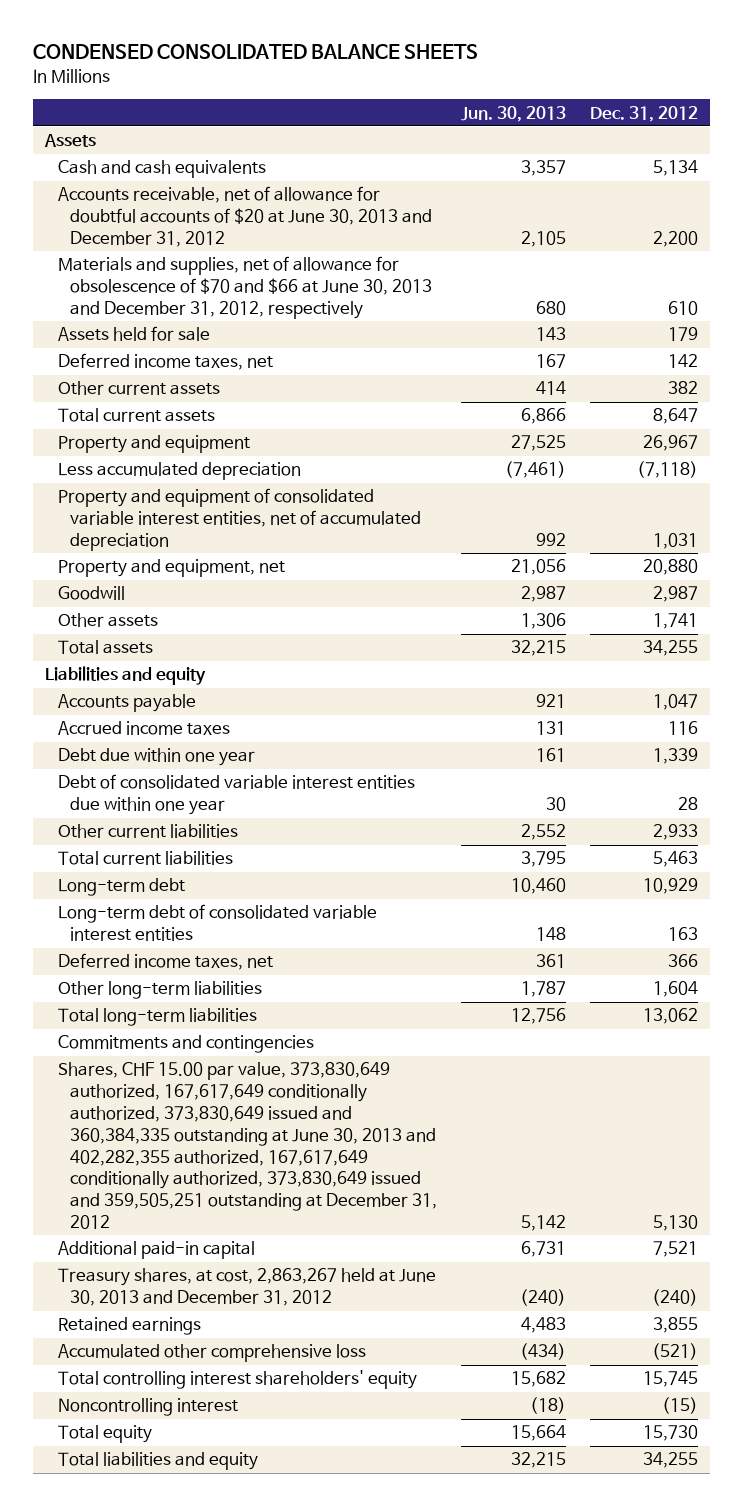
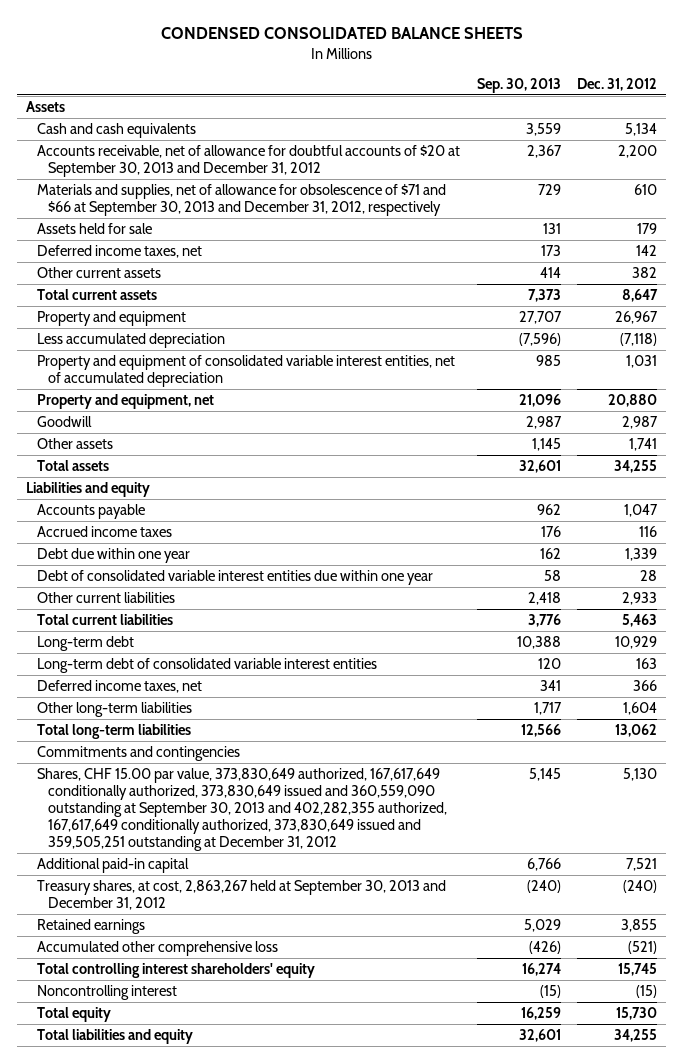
- | Jun. 30, 2013 | Dec. 31, 2012
+ | Sep. 30, 2013 | Dec. 31, 2012
- Accounts receivable, net of allowance for doubtful accounts of $20 at June 30, 2013 and December 31, 2012 | 2,105 | 2,200
- Materials and supplies, net of allowance for obsolescence of $70 and $66 at June 30, 2013 and December 31, 2012, respectively | 680 | 610
+ Accounts receivable, net of allowance for doubtful accounts of $20 at September 30, 2013 and December 31, 2012 | 2,367 | 2,200
+ Materials and supplies, net of allowance for obsolescence of $71 and $66 at September 30, 2013 and December 31, 2012, respectively | 729 | 610
- Shares, CHF 15.00 par value, 373,830,649 authorized, 167,617,649 conditionally authorized, 373,830,649 issued and 360,384,335 outstanding at June 30, 2013 and 402,282,355 authorized, 167,617,649 conditionally authorized, 373,830,649 issued and 359,505,251 outstanding at December 31, 2012 | 5,142 | 5,130
+ Shares, CHF 15.00 par value, 373,830,649 authorized, 167,617,649 conditionally authorized, 373,830,649 issued and 360,559,090 outstanding at September 30, 2013 and 402,282,355 authorized, 167,617,649 conditionally authorized, 373,830,649 issued and 359,505,251 outstanding at December 31, 2012 | 5,145 | 5,130
- Treasury shares, at cost, 2,863,267 held at June 30, 2013 and December 31, 2012 | (240) | (240)
+ Treasury shares, at cost, 2,863,267 held at September 30, 2013 and December 31, 2012 | (240) | (240)

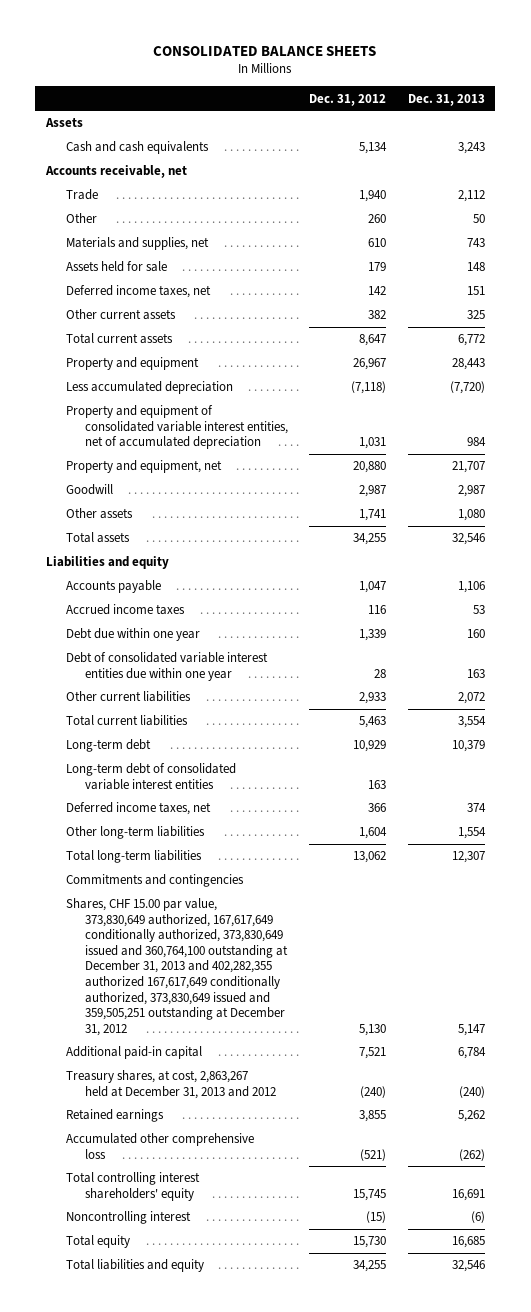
- CONDENSED CONSOLIDATED BALANCE SHEETS
+ CONSOLIDATED BALANCE SHEETS
- | Sep. 30, 2013 | Dec. 31, 2012
+ | Dec. 31, 2012 | Dec. 31, 2013
- Accounts receivable, net of allowance for doubtful accounts of $20 at September 30, 2013 and December 31, 2012 | 2,367 | 2,200
- Materials and supplies, net of allowance for obsolescence of $71 and $66 at September 30, 2013 and December 31, 2012, respectively | 729 | 610
+ Accounts receivable, net
+ Trade | 1,940 | 2,112
+ Other | 260 | 50
+ Materials and supplies, net | 610 | 743
- Shares, CHF 15.00 par value, 373,830,649 authorized, 167,617,649 conditionally authorized, 373,830,649 issued and 360,559,090 outstanding at September 30, 2013 and 402,282,355 authorized, 167,617,649 conditionally authorized, 373,830,649 issued and 359,505,251 outstanding at December 31, 2012 | 5,145 | 5,130
+ Shares, CHF 15.00 par value, 373,830,649 authorized, 167,617,649 conditionally authorized, 373,830,649 issued and 360,764,100 outstanding at December 31, 2013 and 402,282,355 authorized 167,617,649 conditionally authorized, 373,830,649 issued and 359,505,251 outstanding at December 31, 2012 | 5,130 | 5,147
- Treasury shares, at cost, 2,863,267 held at September 30, 2013 and December 31, 2012 | (240) | (240)
+ Treasury shares, at cost, 2,863,267 held at December 31, 2013 and 2012 | (240) | (240)

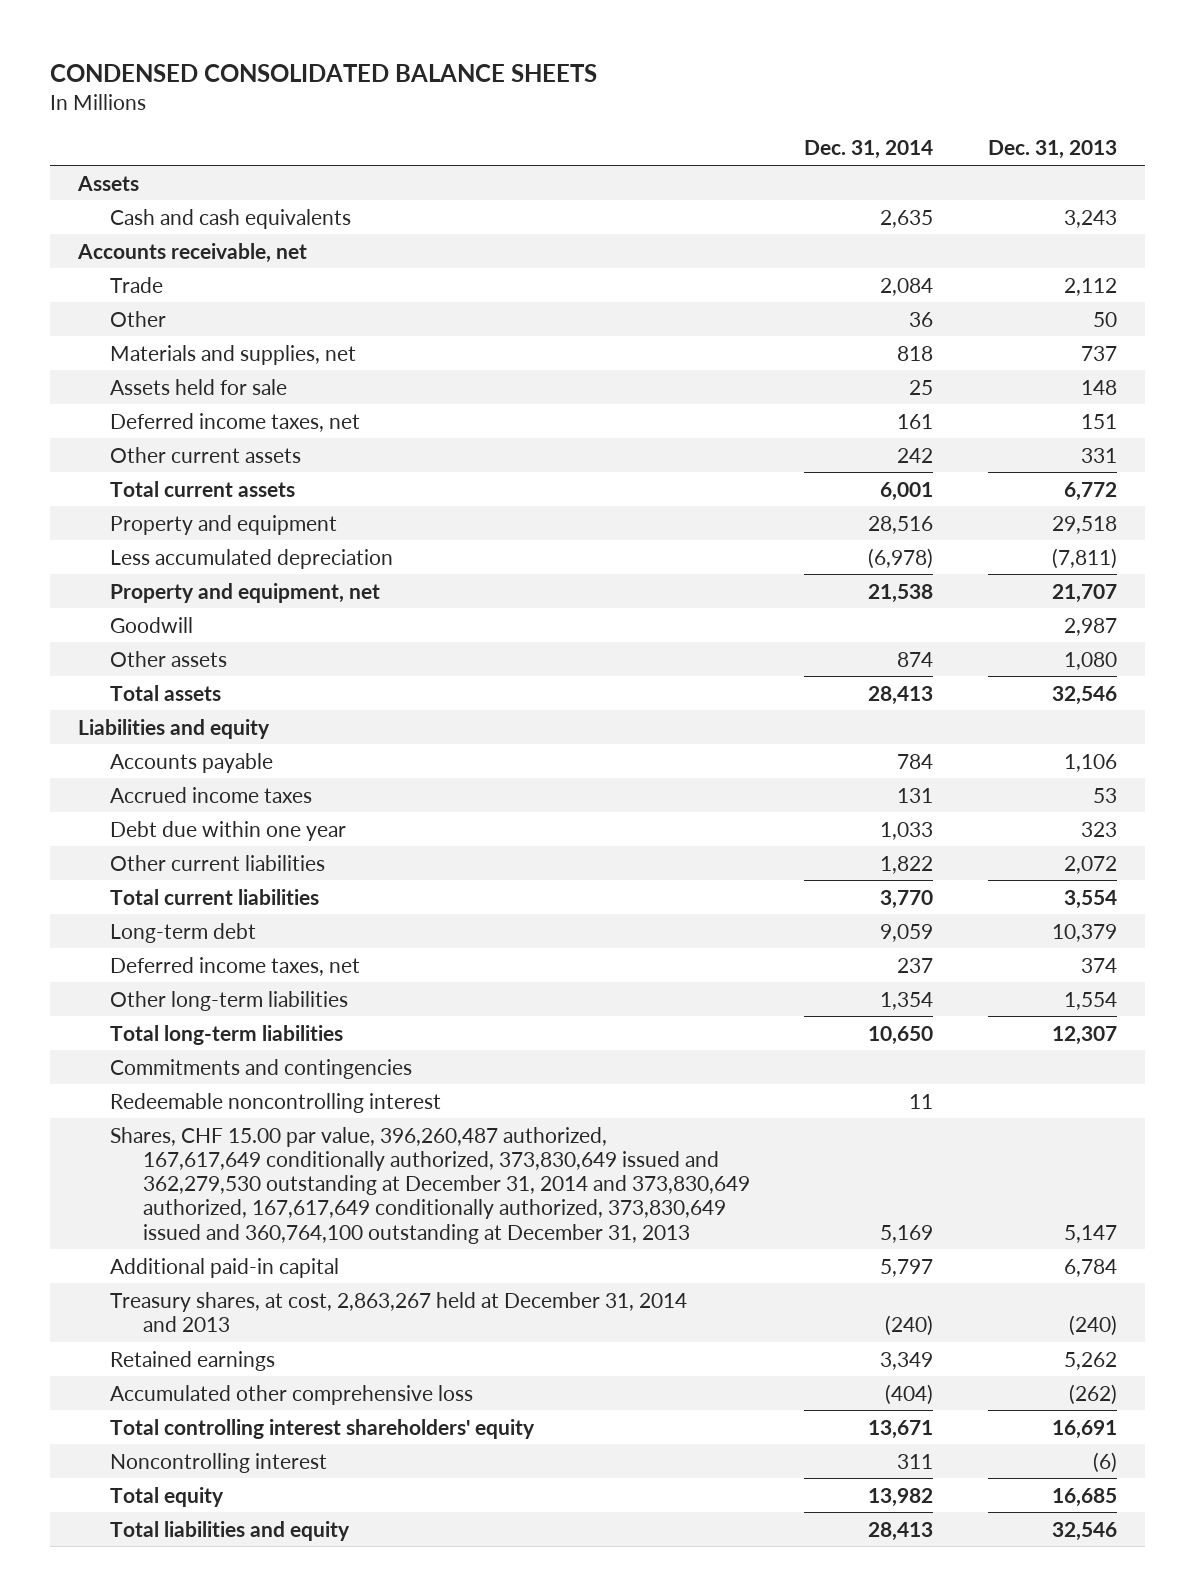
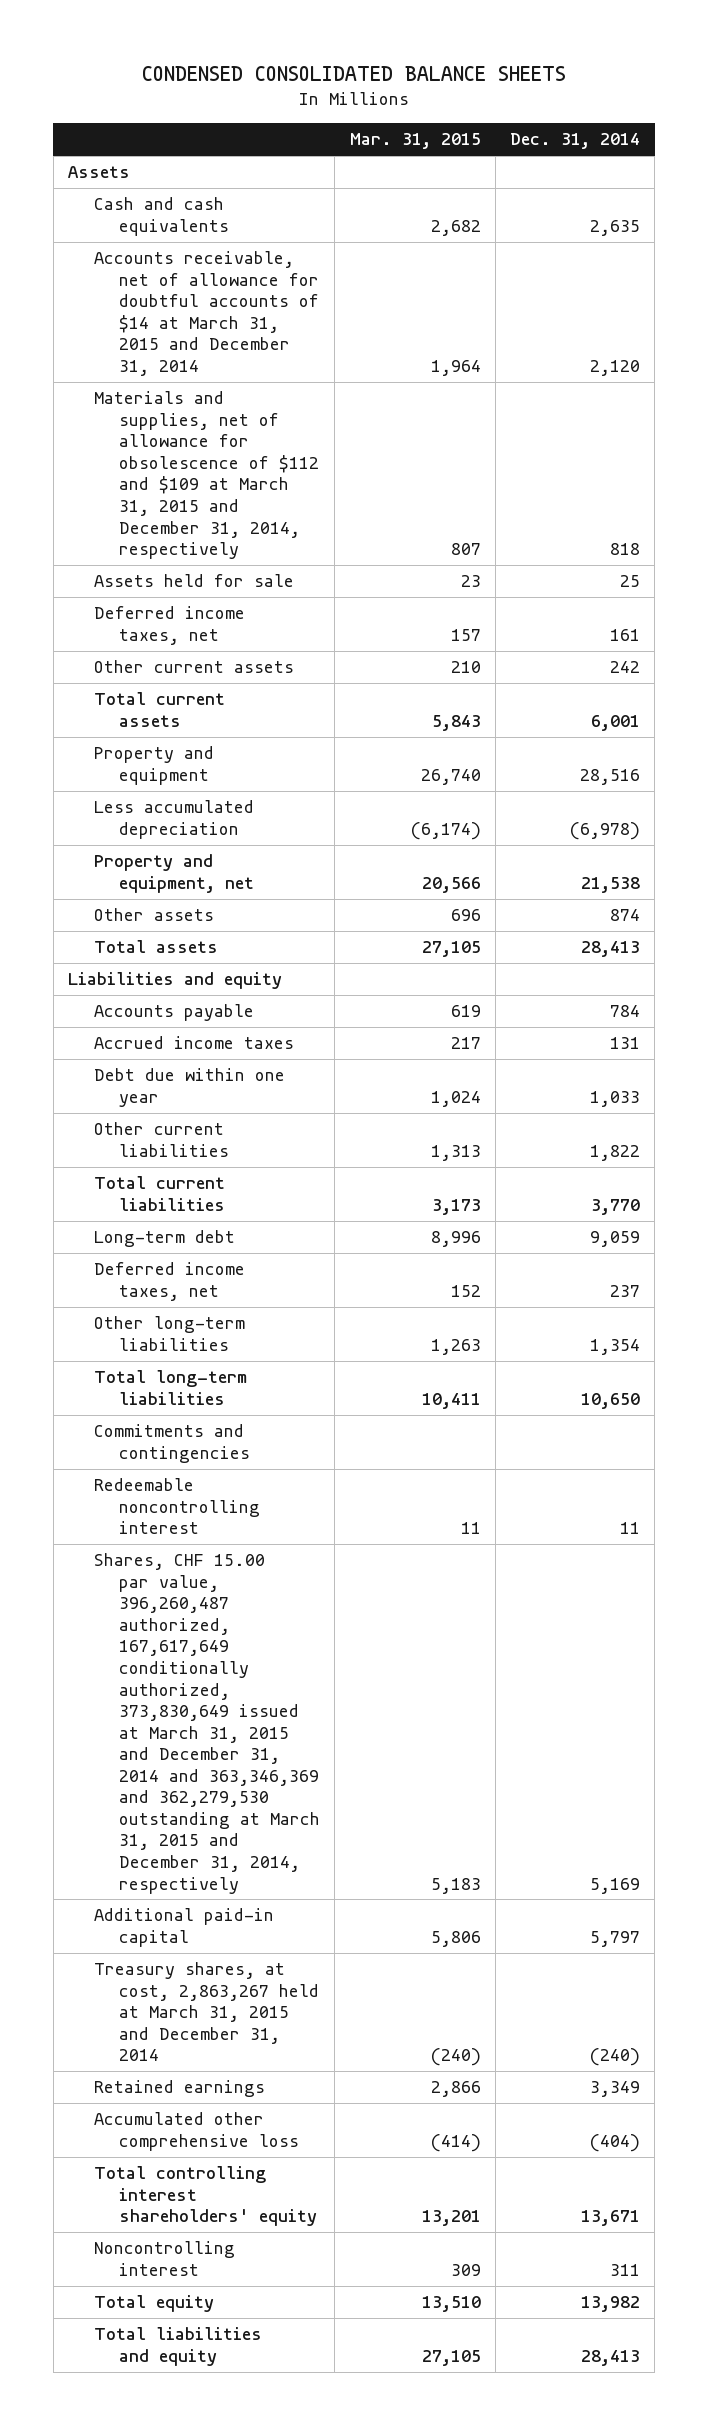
- | Dec. 31, 2014 | Dec. 31, 2013
+ | Mar. 31, 2015 | Dec. 31, 2014
- Accounts receivable, net
- Trade | 2,084 | 2,112
- Other | 36 | 50
- Materials and supplies, net | 818 | 737
+ Accounts receivable, net of allowance for doubtful accounts of $14 at March 31, 2015 and December 31, 2014 | 1,964 | 2,120
+ Materials and supplies, net of allowance for obsolescence of $112 and $109 at March 31, 2015 and December 31, 2014, respectively | 807 | 818
- Goodwill | | 2,987
- Shares, CHF 15.00 par value, 396,260,487 authorized, 167,617,649 conditionally authorized, 373,830,649 issued and 362,279,530 outstanding at December 31, 2014 and 373,830,649 authorized, 167,617,649 conditionally authorized, 373,830,649 issued and 360,764,100 outstanding at December 31, 2013 | 5,169 | 5,147
+ Shares, CHF 15.00 par value, 396,260,487 authorized, 167,617,649 conditionally authorized, 373,830,649 issued at March 31, 2015 and December 31, 2014 and 363,346,369 and 362,279,530 outstanding at March 31, 2015 and December 31, 2014, respectively | 5,183 | 5,169
- Treasury shares, at cost, 2,863,267 held at December 31, 2014 and 2013 | (240) | (240)
+ Treasury shares, at cost, 2,863,267 held at March 31, 2015 and December 31, 2014 | (240) | (240)

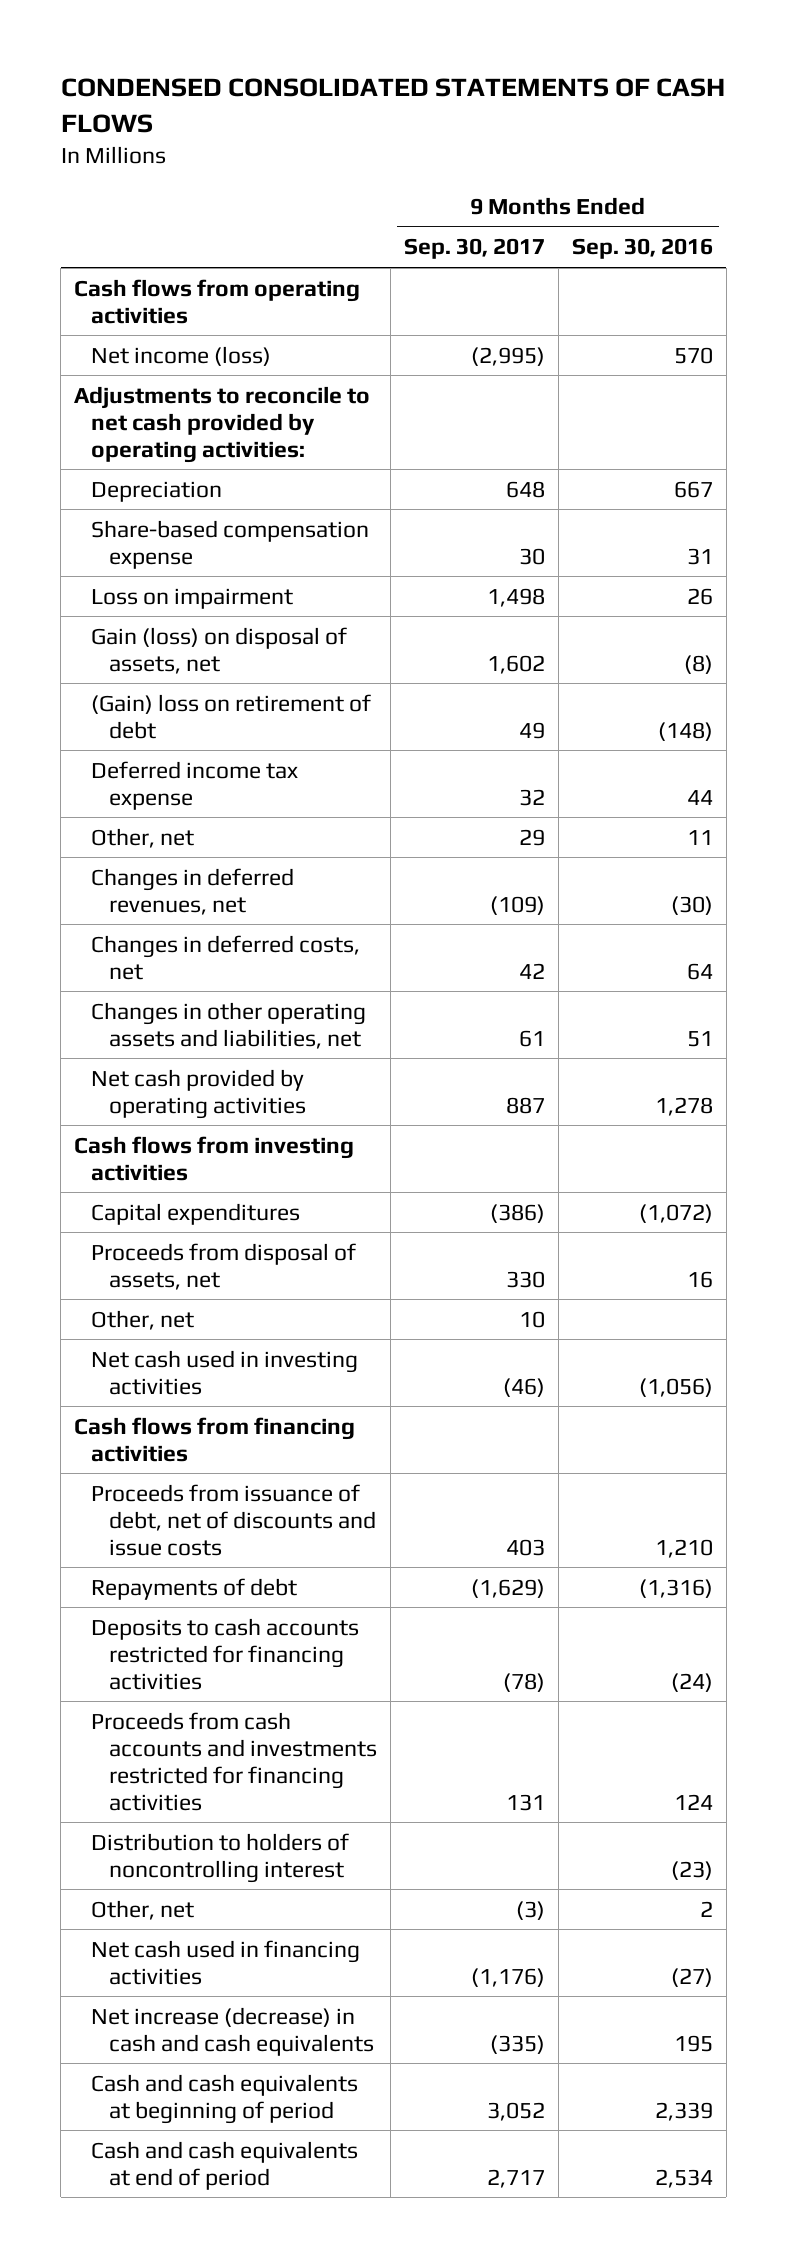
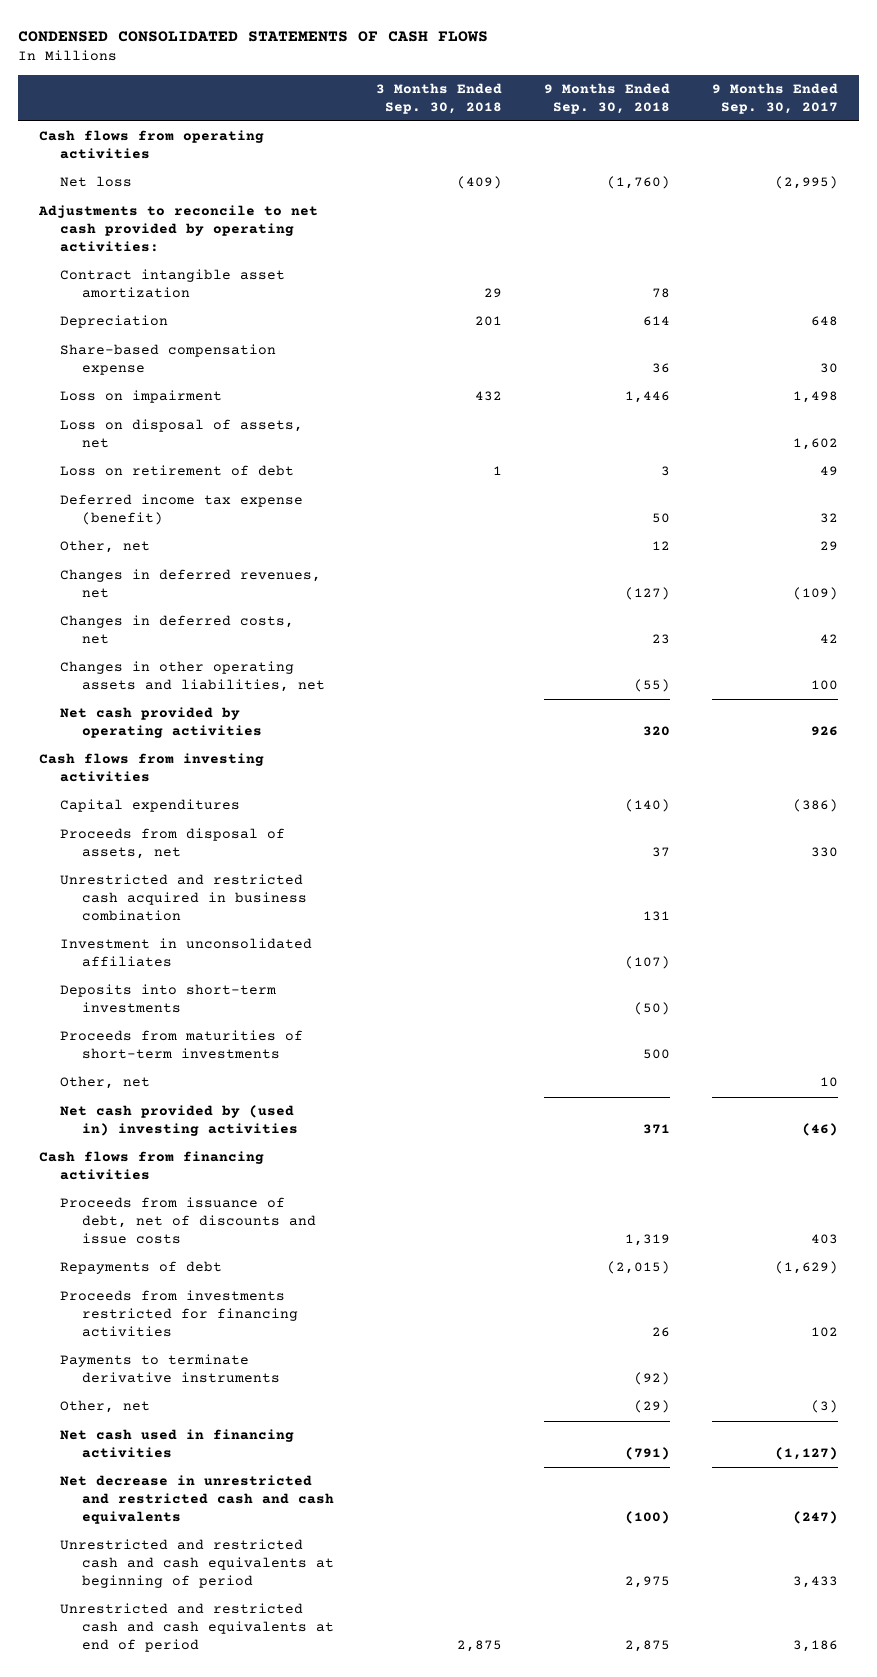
- | 9 Months Ended Sep. 30, 2017 | 9 Months Ended Sep. 30, 2016
+ | 3 Months Ended Sep. 30, 2018 | 9 Months Ended Sep. 30, 2018 | 9 Months Ended Sep. 30, 2017
- Net income (loss) | (2,995) | 570
+ Net loss | (409) | (1,760) | (2,995)
+ Contract intangible asset amortization | 29 | 78 |
- Gain (loss) on disposal of assets, net | 1,602 | (8)
- (Gain) loss on retirement of debt | 49 | (148)
- Deferred income tax expense | 32 | 44
+ Loss on disposal of assets, net | | | 1,602
+ Loss on retirement of debt | 1 | 3 | 49
+ Deferred income tax expense (benefit) | | 50 | 32
- Changes in other operating assets and liabilities, net | 61 | 51
- Net cash provided by operating activities | 887 | 1,278
+ Changes in other operating assets and liabilities, net | | (55) | 100
+ Net cash provided by operating activities | | 320 | 926
+ Unrestricted and restricted cash acquired in business combination | | 131 |
+ Investment in unconsolidated affiliates | | (107) |
+ Deposits into short-term investments | | (50) |
+ Proceeds from maturities of short-term investments | | 500 |
- Net cash used in investing activities | (46) | (1,056)
+ Net cash provided by (used in) investing activities | | 371 | (46)
- Deposits to cash accounts restricted for financing activities | (78) | (24)
- Proceeds from cash accounts and investments restricted for financing activities | 131 | 124
- Distribution to holders of noncontrolling interest | | (23)
+ Proceeds from investments restricted for financing activities | | 26 | 102
+ Payments to terminate derivative instruments | | (92) |
- Net cash used in financing activities | (1,176) | (27)
- Net increase (decrease) in cash and cash equivalents | (335) | 195
- Cash and cash equivalents at beginning of period | 3,052 | 2,339
- Cash and cash equivalents at end of period | 2,717 | 2,534
+ Net cash used in financing activities | | (791) | (1,127)
+ Net decrease in unrestricted and restricted cash and cash equivalents | | (100) | (247)
+ Unrestricted and restricted cash and cash equivalents at beginning of period | | 2,975 | 3,433
+ Unrestricted and restricted cash and cash equivalents at end of period | 2,875 | 2,875 | 3,186

